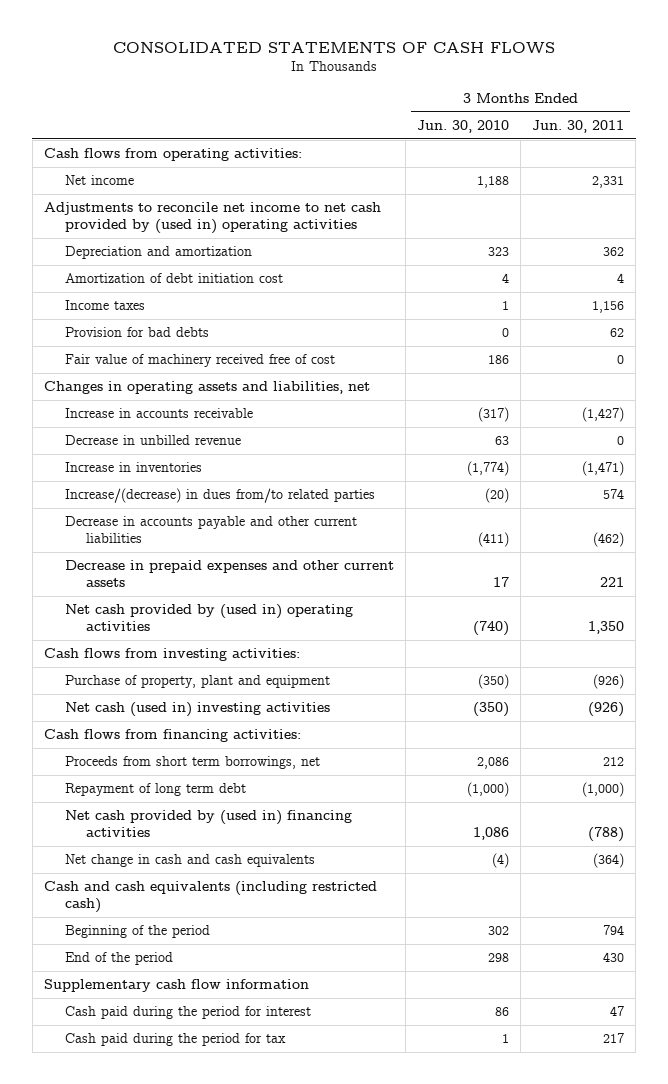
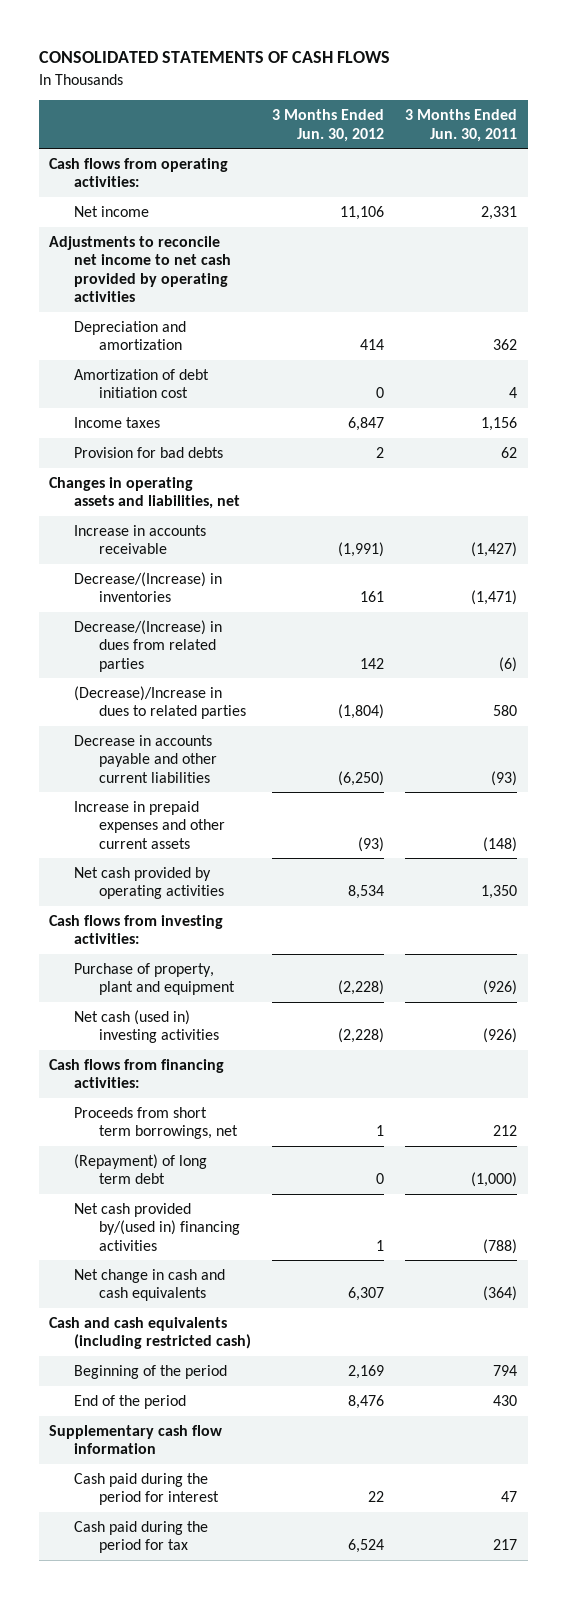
- | 3 Months Ended Jun. 30, 2010 | 3 Months Ended Jun. 30, 2011
+ | 3 Months Ended Jun. 30, 2012 | 3 Months Ended Jun. 30, 2011
- Adjustments to reconcile net income to net cash provided by (used in) operating activities
+ Adjustments to reconcile net income to net cash provided by operating activities
- Fair value of machinery received free of cost | 186 | 0
- Decrease in unbilled revenue | 63 | 0
- Increase in inventories | (1,774) | (1,471)
- Increase/(decrease) in dues from/to related parties | (20) | 574
- Decrease in accounts payable and other current liabilities | (411) | (462)
- Decrease in prepaid expenses and other current assets | 17 | 221
- Net cash provided by (used in) operating activities | (740) | 1,350
+ Decrease/(Increase) in inventories | 161 | (1,471)
+ Decrease/(Increase) in dues from related parties | 142 | (6)
+ (Decrease)/Increase in dues to related parties | (1,804) | 580
+ Decrease in accounts payable and other current liabilities | (6,250) | (93)
+ Increase in prepaid expenses and other current assets | (93) | (148)
+ Net cash provided by operating activities | 8,534 | 1,350
- Repayment of long term debt | (1,000) | (1,000)
- Net cash provided by (used in) financing activities | 1,086 | (788)
+ (Repayment) of long term debt | 0 | (1,000)
+ Net cash provided by/(used in) financing activities | 1 | (788)

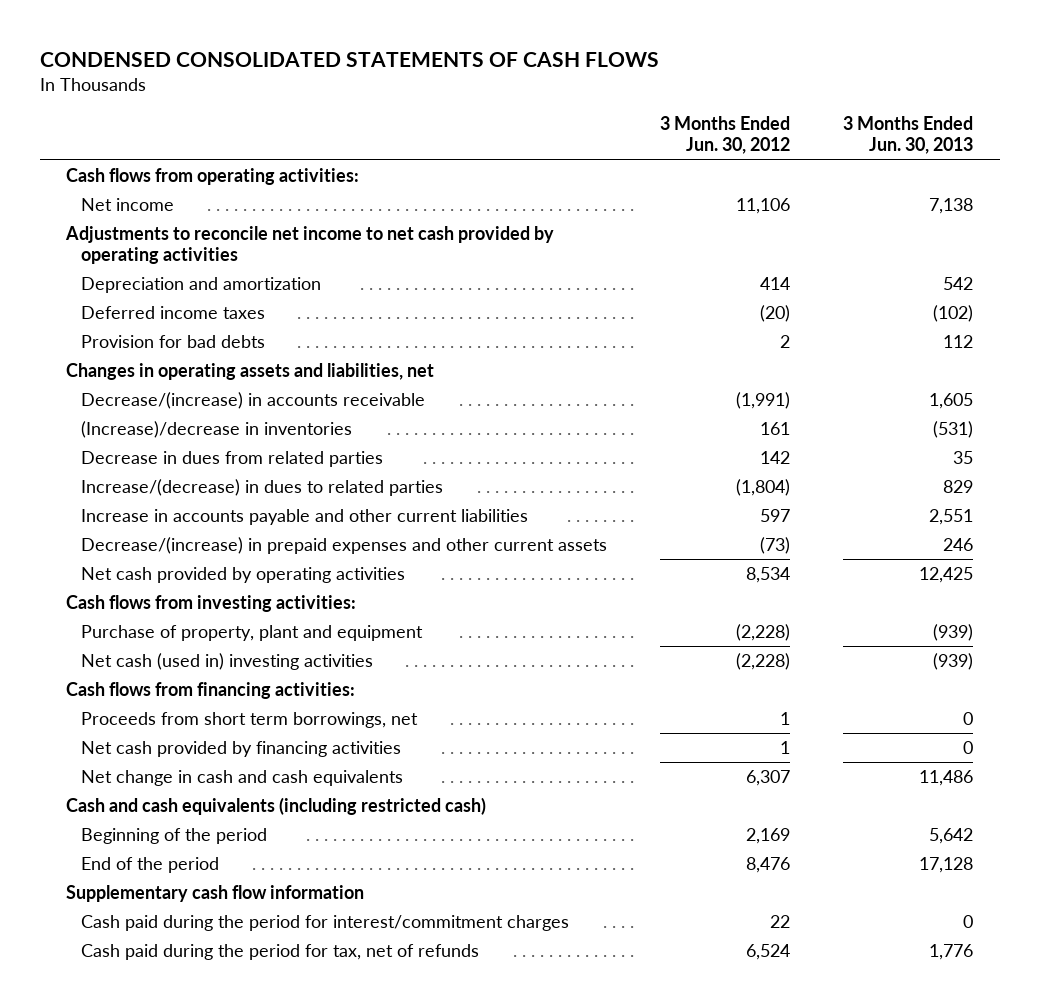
- CONSOLIDATED STATEMENTS OF CASH FLOWS
+ CONDENSED CONSOLIDATED STATEMENTS OF CASH FLOWS
- | 3 Months Ended Jun. 30, 2012 | 3 Months Ended Jun. 30, 2011
+ | 3 Months Ended Jun. 30, 2012 | 3 Months Ended Jun. 30, 2013
- Amortization of debt initiation cost | 0 | 4
- Income taxes | 6,847 | 1,156
+ Deferred income taxes | (20) | (102)
- Increase in accounts receivable | (1,991) | (1,427)
- Decrease/(Increase) in inventories | 161 | (1,471)
- Decrease/(Increase) in dues from related parties | 142 | (6)
- (Decrease)/Increase in dues to related parties | (1,804) | 580
- Decrease in accounts payable and other current liabilities | (6,250) | (93)
- Increase in prepaid expenses and other current assets | (93) | (148)
+ Decrease/(increase) in accounts receivable | (1,991) | 1,605
+ (Increase)/decrease in inventories | 161 | (531)
+ Decrease in dues from related parties | 142 | 35
+ Increase/(decrease) in dues to related parties | (1,804) | 829
+ Increase in accounts payable and other current liabilities | 597 | 2,551
+ Decrease/(increase) in prepaid expenses and other current assets | (73) | 246
- (Repayment) of long term debt | 0 | (1,000)
- Net cash provided by/(used in) financing activities | 1 | (788)
+ Net cash provided by financing activities | 1 | 0
- Cash paid during the period for interest | 22 | 47
- Cash paid during the period for tax | 6,524 | 217
+ Cash paid during the period for interest/commitment charges | 22 | 0
+ Cash paid during the period for tax, net of refunds | 6,524 | 1,776

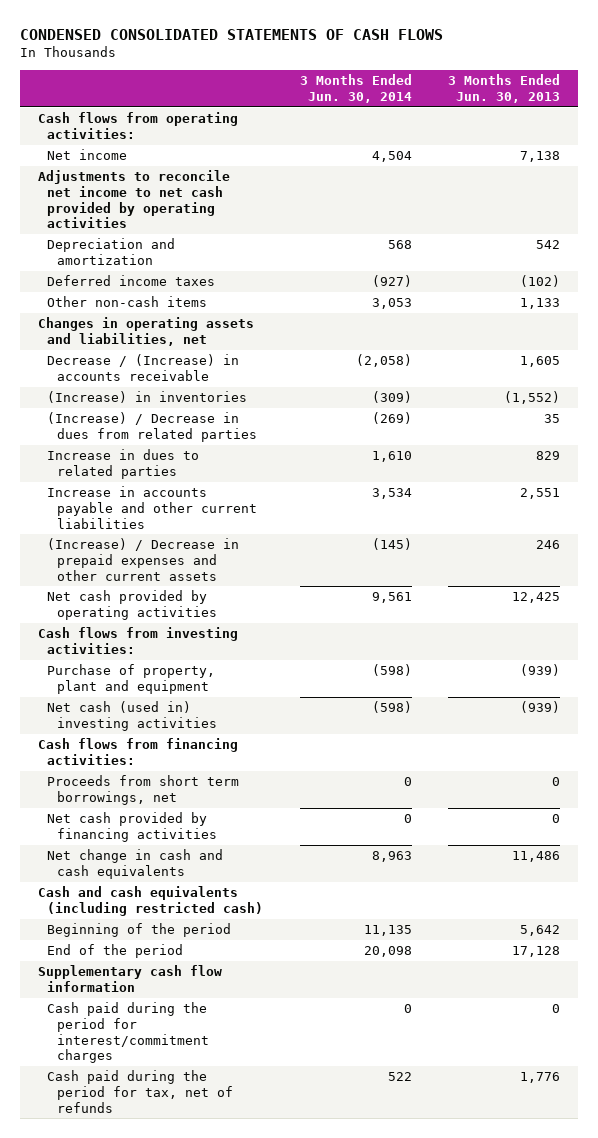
- | 3 Months Ended Jun. 30, 2012 | 3 Months Ended Jun. 30, 2013
+ | 3 Months Ended Jun. 30, 2014 | 3 Months Ended Jun. 30, 2013
- Provision for bad debts | 2 | 112
+ Other non-cash items | 3,053 | 1,133
- Decrease/(increase) in accounts receivable | (1,991) | 1,605
- (Increase)/decrease in inventories | 161 | (531)
- Decrease in dues from related parties | 142 | 35
- Increase/(decrease) in dues to related parties | (1,804) | 829
+ Decrease / (Increase) in accounts receivable | (2,058) | 1,605
+ (Increase) in inventories | (309) | (1,552)
+ (Increase) / Decrease in dues from related parties | (269) | 35
+ Increase in dues to related parties | 1,610 | 829
- Decrease/(increase) in prepaid expenses and other current assets | (73) | 246
+ (Increase) / Decrease in prepaid expenses and other current assets | (145) | 246

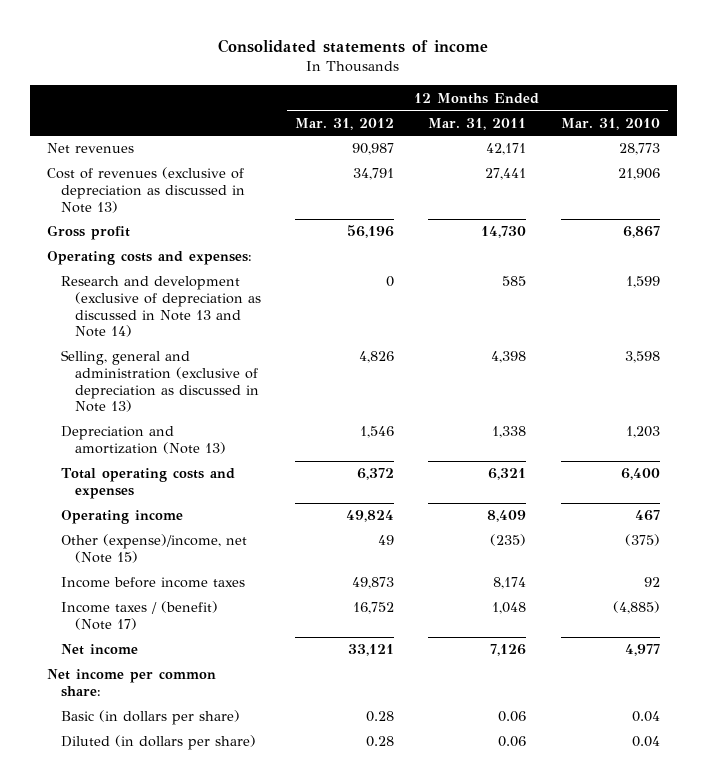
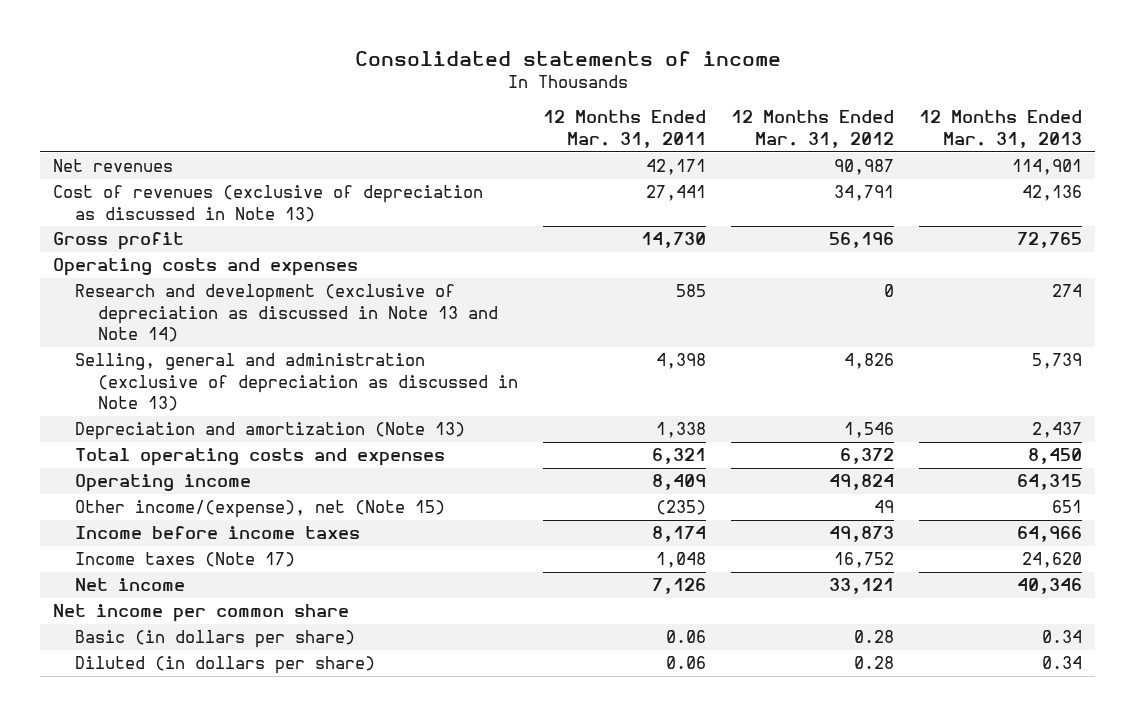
- | 12 Months Ended Mar. 31, 2012 | 12 Months Ended Mar. 31, 2011 | 12 Months Ended Mar. 31, 2010
+ | 12 Months Ended Mar. 31, 2011 | 12 Months Ended Mar. 31, 2012 | 12 Months Ended Mar. 31, 2013
- Operating costs and expenses:
+ Operating costs and expenses
- Other (expense)/income, net (Note 15) | 49 | (235) | (375)
+ Other income/(expense), net (Note 15) | (235) | 49 | 651
- Income taxes / (benefit) (Note 17) | 16,752 | 1,048 | (4,885)
+ Income taxes (Note 17) | 1,048 | 16,752 | 24,620
- Net income per common share:
+ Net income per common share

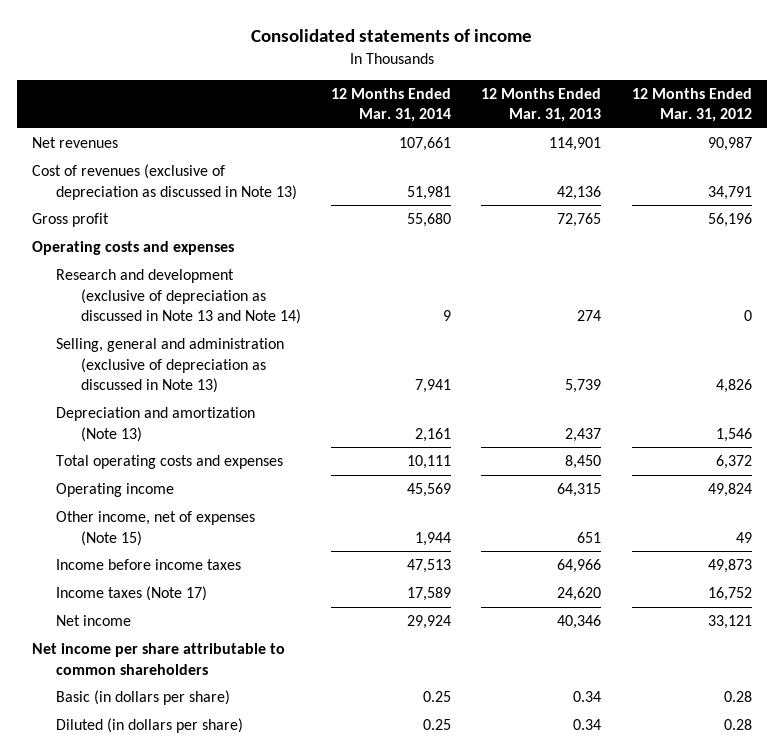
- | 12 Months Ended Mar. 31, 2011 | 12 Months Ended Mar. 31, 2012 | 12 Months Ended Mar. 31, 2013
+ | 12 Months Ended Mar. 31, 2014 | 12 Months Ended Mar. 31, 2013 | 12 Months Ended Mar. 31, 2012
- Other income/(expense), net (Note 15) | (235) | 49 | 651
+ Other income, net of expenses (Note 15) | 1,944 | 651 | 49
- Net income per common share
+ Net income per share attributable to common shareholders

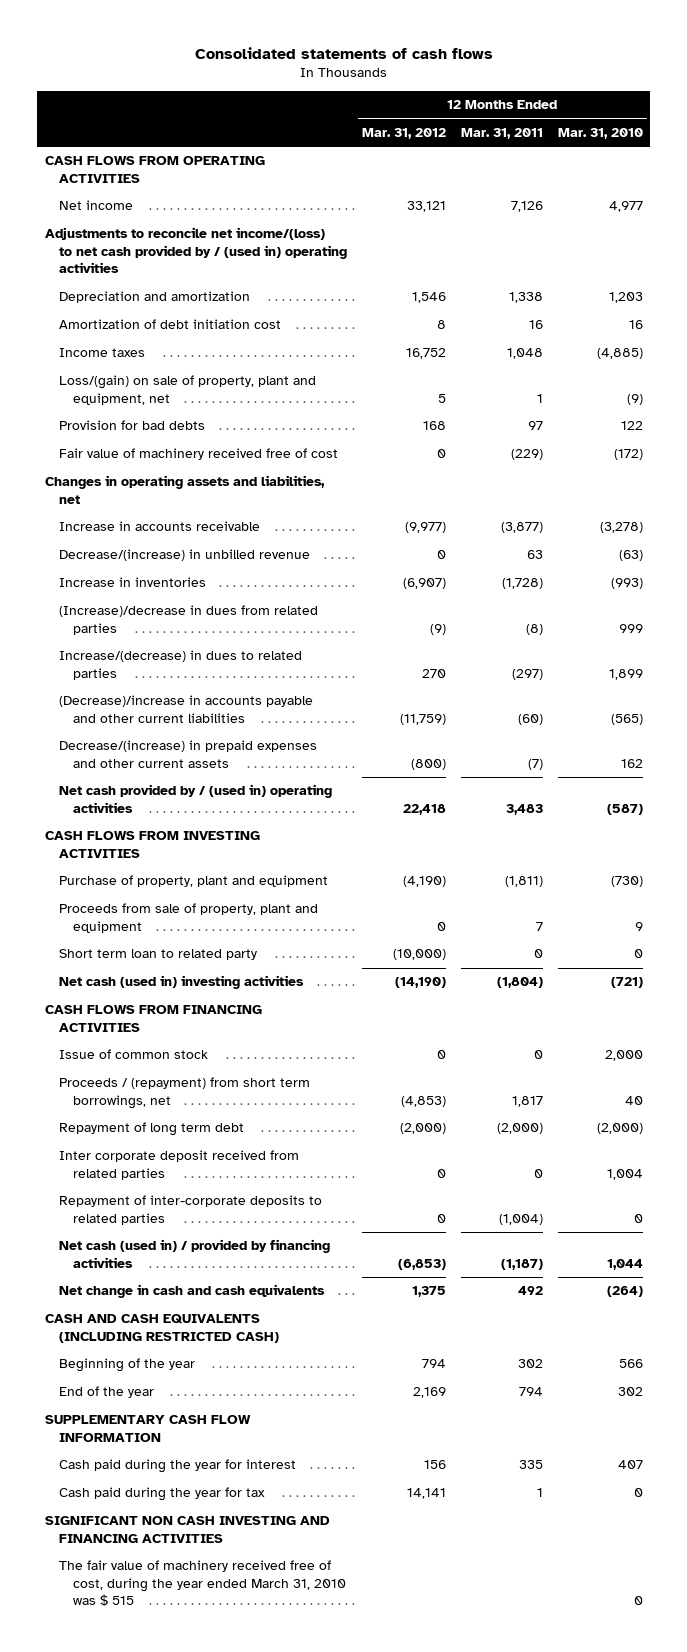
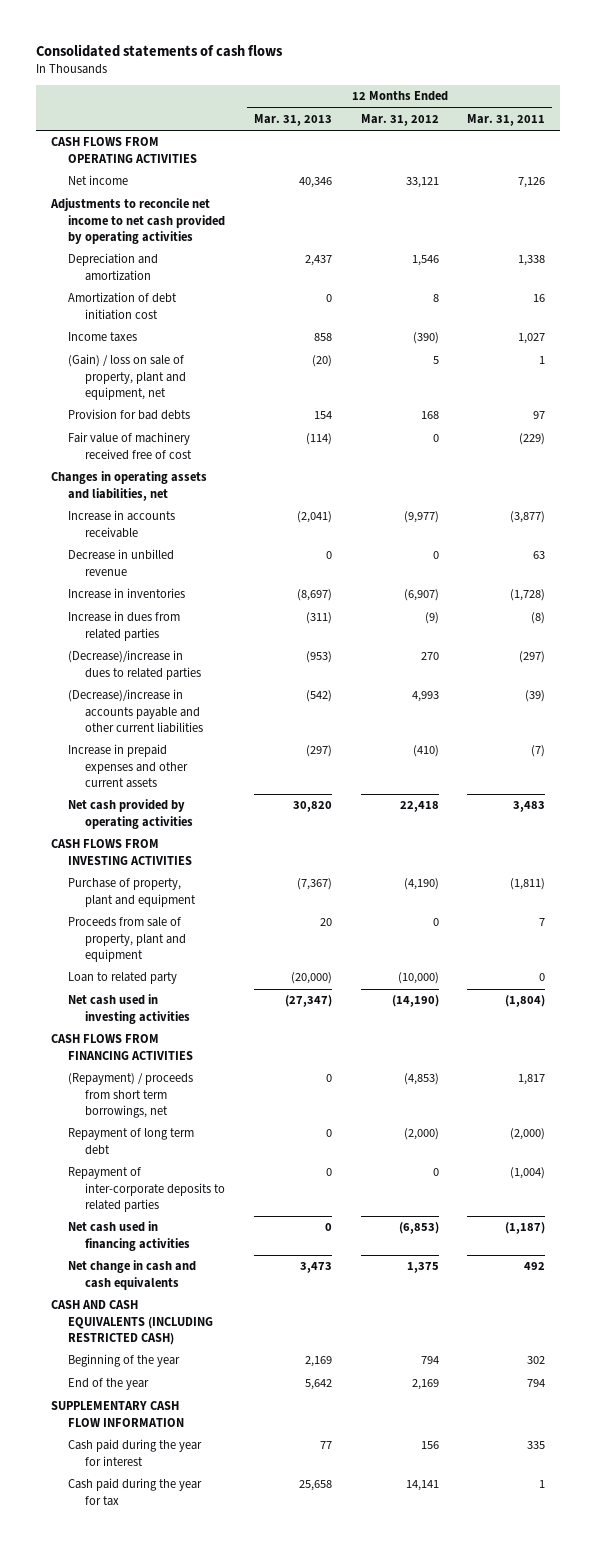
- | 12 Months Ended Mar. 31, 2012 | 12 Months Ended Mar. 31, 2011 | 12 Months Ended Mar. 31, 2010
+ | 12 Months Ended Mar. 31, 2013 | 12 Months Ended Mar. 31, 2012 | 12 Months Ended Mar. 31, 2011
- Adjustments to reconcile net income/(loss) to net cash provided by / (used in) operating activities
+ Adjustments to reconcile net income to net cash provided by operating activities
- Income taxes | 16,752 | 1,048 | (4,885)
- Loss/(gain) on sale of property, plant and equipment, net | 5 | 1 | (9)
+ Income taxes | 858 | (390) | 1,027
+ (Gain) / loss on sale of property, plant and equipment, net | (20) | 5 | 1
- Decrease/(increase) in unbilled revenue | 0 | 63 | (63)
+ Decrease in unbilled revenue | 0 | 0 | 63
- (Increase)/decrease in dues from related parties | (9) | (8) | 999
- Increase/(decrease) in dues to related parties | 270 | (297) | 1,899
- (Decrease)/increase in accounts payable and other current liabilities | (11,759) | (60) | (565)
- Decrease/(increase) in prepaid expenses and other current assets | (800) | (7) | 162
- Net cash provided by / (used in) operating activities | 22,418 | 3,483 | (587)
+ Increase in dues from related parties | (311) | (9) | (8)
+ (Decrease)/increase in dues to related parties | (953) | 270 | (297)
+ (Decrease)/increase in accounts payable and other current liabilities | (542) | 4,993 | (39)
+ Increase in prepaid expenses and other current assets | (297) | (410) | (7)
+ Net cash provided by operating activities | 30,820 | 22,418 | 3,483
- Short term loan to related party | (10,000) | 0 | 0
- Net cash (used in) investing activities | (14,190) | (1,804) | (721)
+ Loan to related party | (20,000) | (10,000) | 0
+ Net cash used in investing activities | (27,347) | (14,190) | (1,804)
- Issue of common stock | 0 | 0 | 2,000
- Proceeds / (repayment) from short term borrowings, net | (4,853) | 1,817 | 40
+ (Repayment) / proceeds from short term borrowings, net | 0 | (4,853) | 1,817
- Inter corporate deposit received from related parties | 0 | 0 | 1,004
- Net cash (used in) / provided by financing activities | (6,853) | (1,187) | 1,044
+ Net cash used in financing activities | 0 | (6,853) | (1,187)
- SIGNIFICANT NON CASH INVESTING AND FINANCING ACTIVITIES
- The fair value of machinery received free of cost, during the year ended March 31, 2010 was $ 515 | | | 0

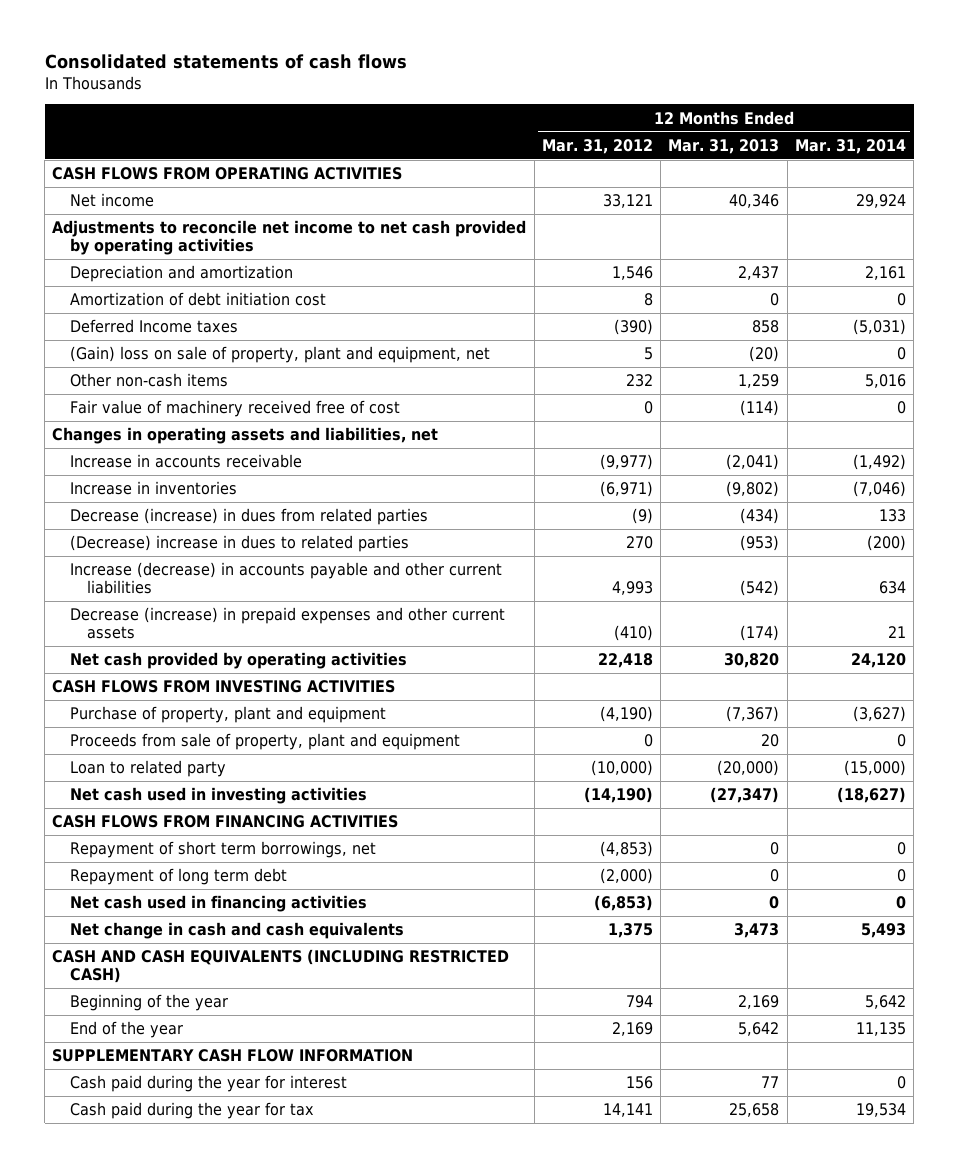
- | 12 Months Ended Mar. 31, 2013 | 12 Months Ended Mar. 31, 2012 | 12 Months Ended Mar. 31, 2011
+ | 12 Months Ended Mar. 31, 2012 | 12 Months Ended Mar. 31, 2013 | 12 Months Ended Mar. 31, 2014
- Income taxes | 858 | (390) | 1,027
- (Gain) / loss on sale of property, plant and equipment, net | (20) | 5 | 1
- Provision for bad debts | 154 | 168 | 97
+ Deferred Income taxes | (390) | 858 | (5,031)
+ (Gain) loss on sale of property, plant and equipment, net | 5 | (20) | 0
+ Other non-cash items | 232 | 1,259 | 5,016
- Decrease in unbilled revenue | 0 | 0 | 63
- Increase in inventories | (8,697) | (6,907) | (1,728)
- Increase in dues from related parties | (311) | (9) | (8)
- (Decrease)/increase in dues to related parties | (953) | 270 | (297)
- (Decrease)/increase in accounts payable and other current liabilities | (542) | 4,993 | (39)
- Increase in prepaid expenses and other current assets | (297) | (410) | (7)
+ Increase in inventories | (6,971) | (9,802) | (7,046)
+ Decrease (increase) in dues from related parties | (9) | (434) | 133
+ (Decrease) increase in dues to related parties | 270 | (953) | (200)
+ Increase (decrease) in accounts payable and other current liabilities | 4,993 | (542) | 634
+ Decrease (increase) in prepaid expenses and other current assets | (410) | (174) | 21
- (Repayment) / proceeds from short term borrowings, net | 0 | (4,853) | 1,817
+ Repayment of short term borrowings, net | (4,853) | 0 | 0
- Repayment of inter-corporate deposits to related parties | 0 | 0 | (1,004)

